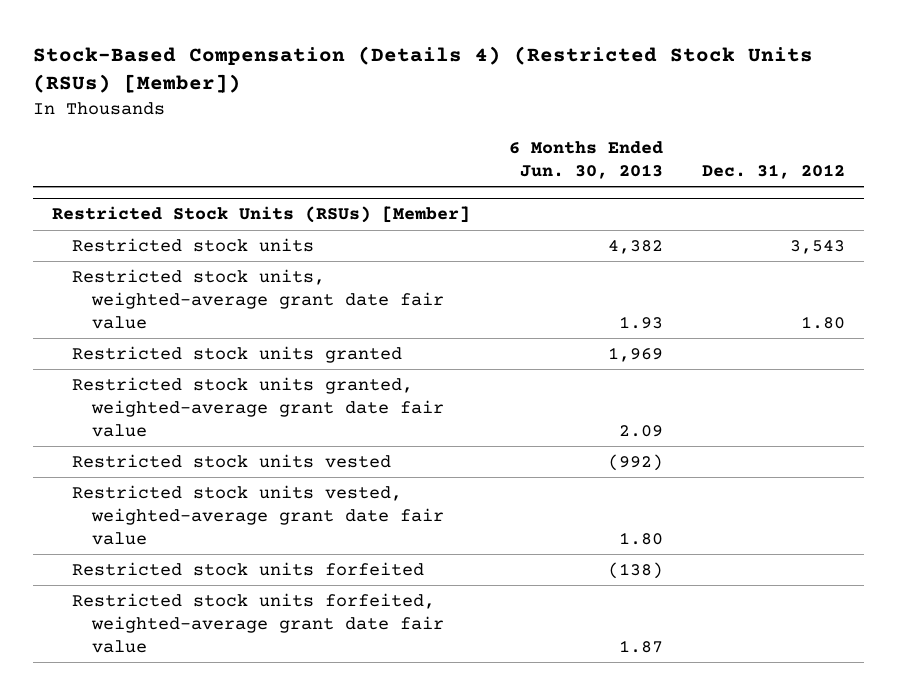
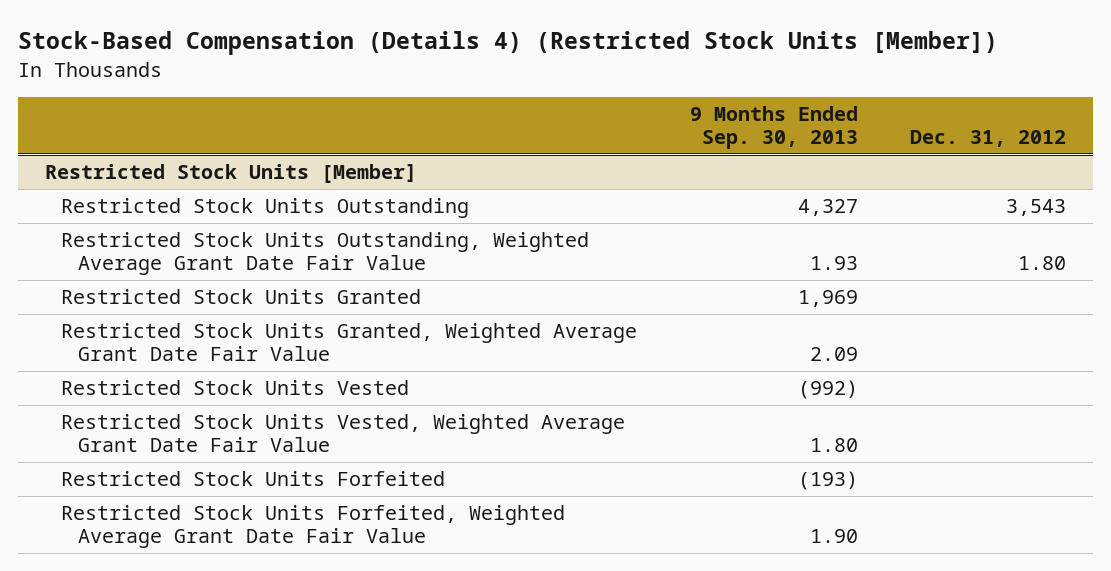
- Stock-Based Compensation (Details 4) (Restricted Stock Units (RSUs) [Member])
+ Stock-Based Compensation (Details 4) (Restricted Stock Units [Member])
- | 6 Months Ended Jun. 30, 2013 | Dec. 31, 2012
+ | 9 Months Ended Sep. 30, 2013 | Dec. 31, 2012
- Restricted Stock Units (RSUs) [Member]
- Restricted stock units | 4,382 | 3,543
- Restricted stock units, weighted-average grant date fair value | 1.93 | 1.80
- Restricted stock units granted | 1,969 |
- Restricted stock units granted, weighted-average grant date fair value | 2.09 |
- Restricted stock units vested | (992) |
- Restricted stock units vested, weighted-average grant date fair value | 1.80 |
- Restricted stock units forfeited | (138) |
- Restricted stock units forfeited, weighted-average grant date fair value | 1.87 |
+ Restricted Stock Units [Member]
+ Restricted Stock Units Outstanding | 4,327 | 3,543
+ Restricted Stock Units Outstanding, Weighted Average Grant Date Fair Value | 1.93 | 1.80
+ Restricted Stock Units Granted | 1,969 |
+ Restricted Stock Units Granted, Weighted Average Grant Date Fair Value | 2.09 |
+ Restricted Stock Units Vested | (992) |
+ Restricted Stock Units Vested, Weighted Average Grant Date Fair Value | 1.80 |
+ Restricted Stock Units Forfeited | (193) |
+ Restricted Stock Units Forfeited, Weighted Average Grant Date Fair Value | 1.90 |

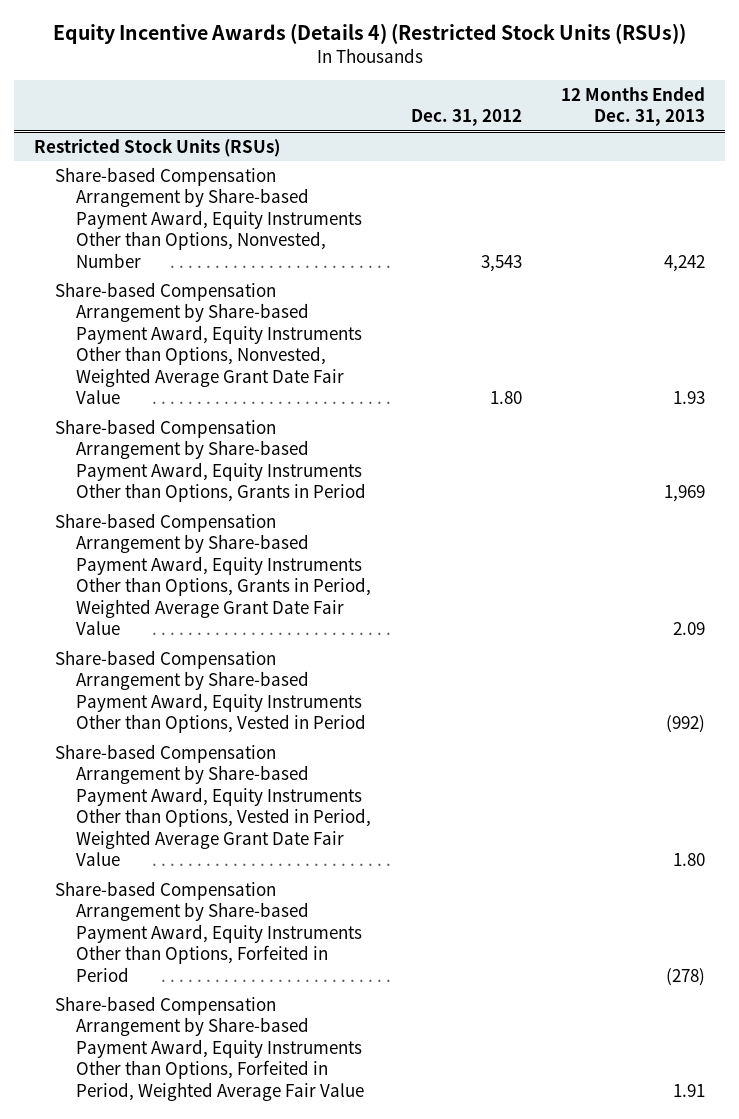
- Stock-Based Compensation (Details 4) (Restricted Stock Units [Member])
+ Equity Incentive Awards (Details 4) (Restricted Stock Units (RSUs))
- | 9 Months Ended Sep. 30, 2013 | Dec. 31, 2012
+ | Dec. 31, 2012 | 12 Months Ended Dec. 31, 2013
- Restricted Stock Units [Member]
- Restricted Stock Units Outstanding | 4,327 | 3,543
- Restricted Stock Units Outstanding, Weighted Average Grant Date Fair Value | 1.93 | 1.80
- Restricted Stock Units Granted | 1,969 |
- Restricted Stock Units Granted, Weighted Average Grant Date Fair Value | 2.09 |
- Restricted Stock Units Vested | (992) |
- Restricted Stock Units Vested, Weighted Average Grant Date Fair Value | 1.80 |
- Restricted Stock Units Forfeited | (193) |
- Restricted Stock Units Forfeited, Weighted Average Grant Date Fair Value | 1.90 |
+ Restricted Stock Units (RSUs)
+ Share-based Compensation Arrangement by Share-based Payment Award, Equity Instruments Other than Options, Nonvested, Number | 3,543 | 4,242
+ Share-based Compensation Arrangement by Share-based Payment Award, Equity Instruments Other than Options, Nonvested, Weighted Average Grant Date Fair Value | 1.80 | 1.93
+ Share-based Compensation Arrangement by Share-based Payment Award, Equity Instruments Other than Options, Grants in Period | | 1,969
+ Share-based Compensation Arrangement by Share-based Payment Award, Equity Instruments Other than Options, Grants in Period, Weighted Average Grant Date Fair Value | | 2.09
+ Share-based Compensation Arrangement by Share-based Payment Award, Equity Instruments Other than Options, Vested in Period | | (992)
+ Share-based Compensation Arrangement by Share-based Payment Award, Equity Instruments Other than Options, Vested in Period, Weighted Average Grant Date Fair Value | | 1.80
+ Share-based Compensation Arrangement by Share-based Payment Award, Equity Instruments Other than Options, Forfeited in Period | | (278)
+ Share-based Compensation Arrangement by Share-based Payment Award, Equity Instruments Other than Options, Forfeited in Period, Weighted Average Fair Value | | 1.91

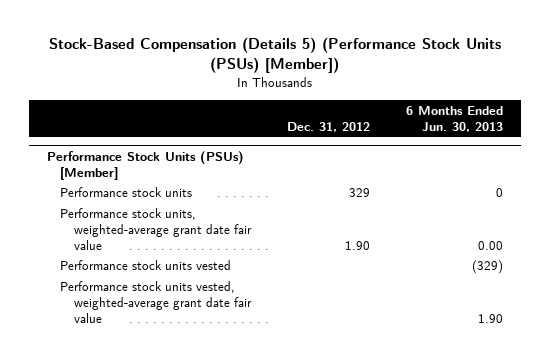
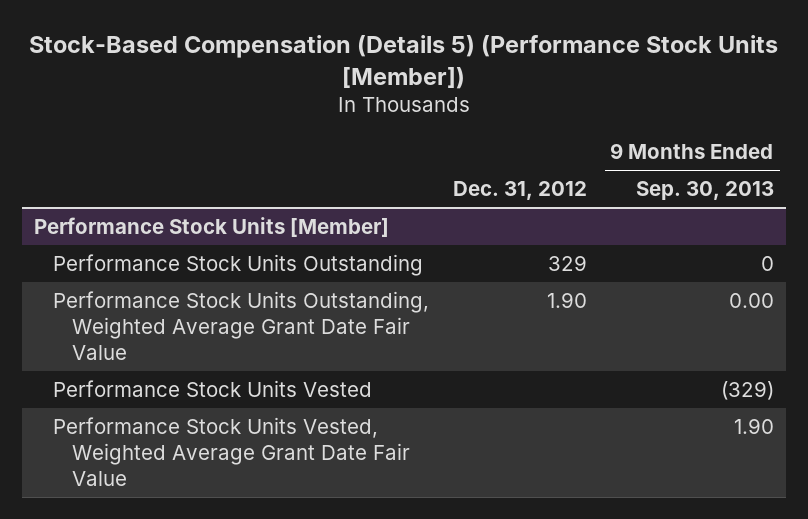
- Stock-Based Compensation (Details 5) (Performance Stock Units (PSUs) [Member])
+ Stock-Based Compensation (Details 5) (Performance Stock Units [Member])
- | Dec. 31, 2012 | 6 Months Ended Jun. 30, 2013
+ | Dec. 31, 2012 | 9 Months Ended Sep. 30, 2013
- Performance Stock Units (PSUs) [Member]
- Performance stock units | 329 | 0
- Performance stock units, weighted-average grant date fair value | 1.90 | 0.00
- Performance stock units vested | | (329)
- Performance stock units vested, weighted-average grant date fair value | | 1.90
+ Performance Stock Units [Member]
+ Performance Stock Units Outstanding | 329 | 0
+ Performance Stock Units Outstanding, Weighted Average Grant Date Fair Value | 1.90 | 0.00
+ Performance Stock Units Vested | | (329)
+ Performance Stock Units Vested, Weighted Average Grant Date Fair Value | | 1.90

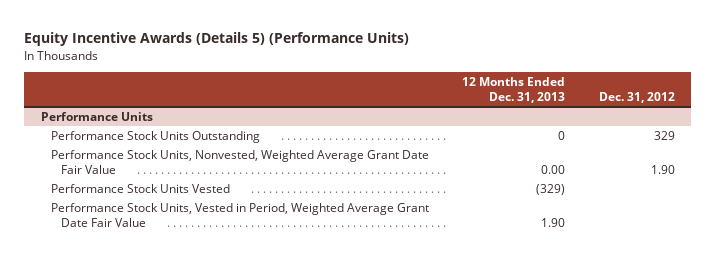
- Stock-Based Compensation (Details 5) (Performance Stock Units [Member])
+ Equity Incentive Awards (Details 5) (Performance Units)
- | Dec. 31, 2012 | 9 Months Ended Sep. 30, 2013
+ | 12 Months Ended Dec. 31, 2013 | Dec. 31, 2012
- Performance Stock Units [Member]
+ Performance Units
- Performance Stock Units Outstanding, Weighted Average Grant Date Fair Value | 1.90 | 0.00
+ Performance Stock Units, Nonvested, Weighted Average Grant Date Fair Value | 0.00 | 1.90
- Performance Stock Units Vested, Weighted Average Grant Date Fair Value | | 1.90
+ Performance Stock Units, Vested in Period, Weighted Average Grant Date Fair Value | 1.90 |

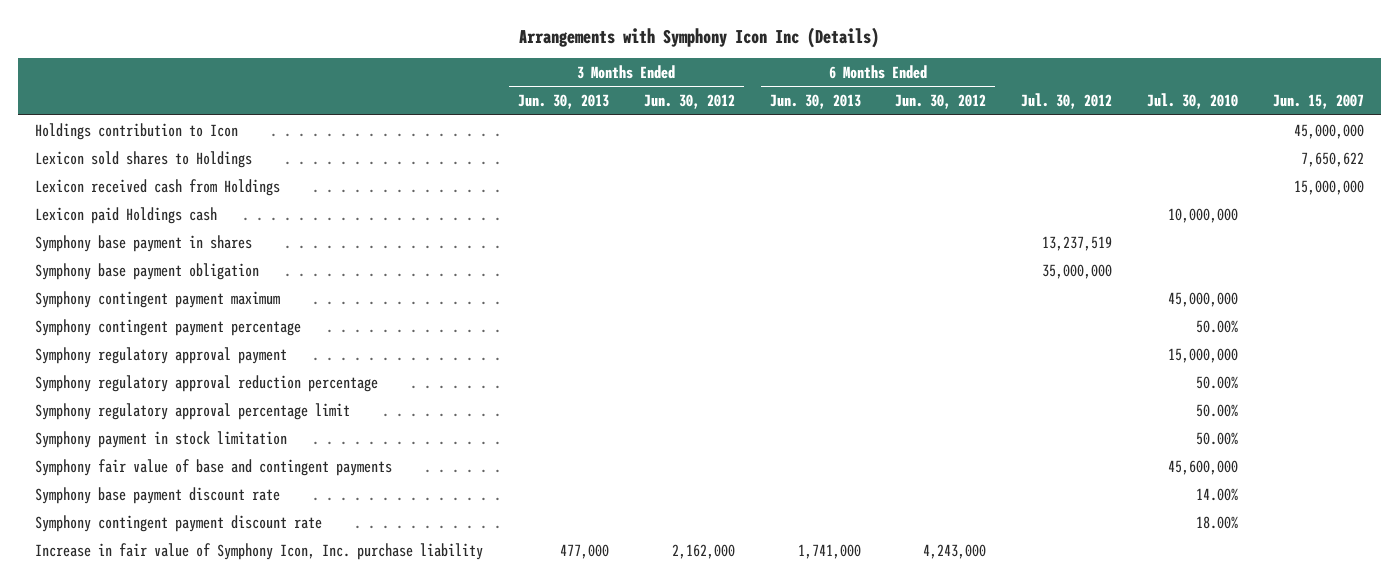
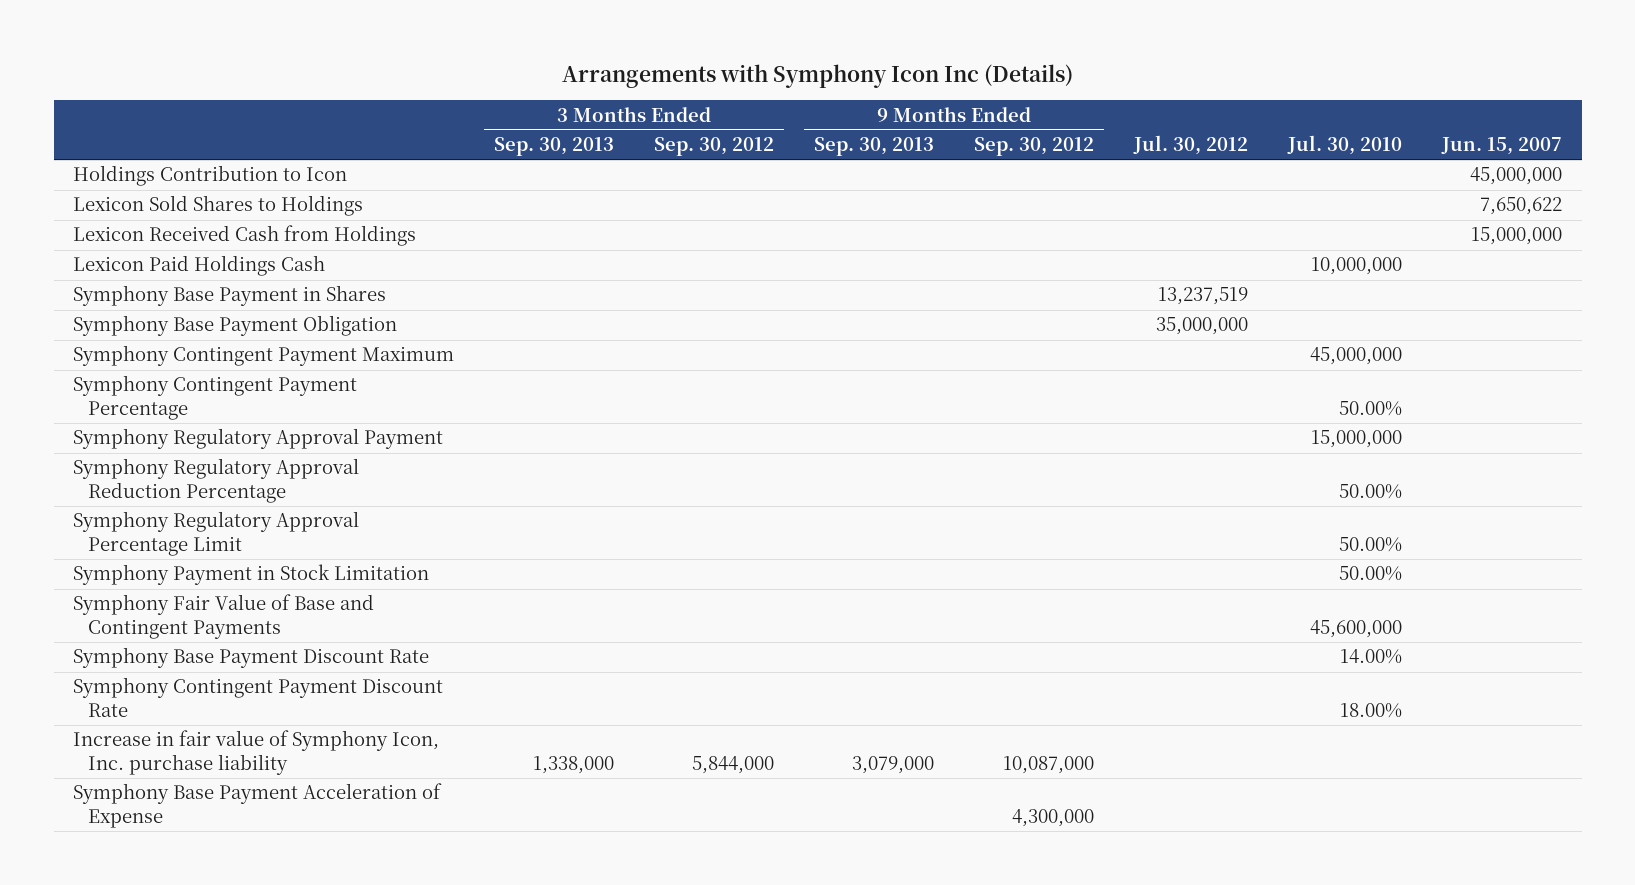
- | 3 Months Ended Jun. 30, 2013 | 3 Months Ended Jun. 30, 2012 | 6 Months Ended Jun. 30, 2013 | 6 Months Ended Jun. 30, 2012 | Jul. 30, 2012 | Jul. 30, 2010 | Jun. 15, 2007
+ | 3 Months Ended Sep. 30, 2013 | 3 Months Ended Sep. 30, 2012 | 9 Months Ended Sep. 30, 2013 | 9 Months Ended Sep. 30, 2012 | Jul. 30, 2012 | Jul. 30, 2010 | Jun. 15, 2007
- Holdings contribution to Icon | | | | | | | 45,000,000
- Lexicon sold shares to Holdings | | | | | | | 7,650,622
- Lexicon received cash from Holdings | | | | | | | 15,000,000
- Lexicon paid Holdings cash | | | | | | 10,000,000 |
- Symphony base payment in shares | | | | | 13,237,519 | |
- Symphony base payment obligation | | | | | 35,000,000 | |
- Symphony contingent payment maximum | | | | | | 45,000,000 |
- Symphony contingent payment percentage | | | | | | 50.00% |
- Symphony regulatory approval payment | | | | | | 15,000,000 |
- Symphony regulatory approval reduction percentage | | | | | | 50.00% |
- Symphony regulatory approval percentage limit | | | | | | 50.00% |
- Symphony payment in stock limitation | | | | | | 50.00% |
- Symphony fair value of base and contingent payments | | | | | | 45,600,000 |
- Symphony base payment discount rate | | | | | | 14.00% |
- Symphony contingent payment discount rate | | | | | | 18.00% |
+ Holdings Contribution to Icon | | | | | | | 45,000,000
+ Lexicon Sold Shares to Holdings | | | | | | | 7,650,622
+ Lexicon Received Cash from Holdings | | | | | | | 15,000,000
+ Lexicon Paid Holdings Cash | | | | | | 10,000,000 |
+ Symphony Base Payment in Shares | | | | | 13,237,519 | |
+ Symphony Base Payment Obligation | | | | | 35,000,000 | |
+ Symphony Contingent Payment Maximum | | | | | | 45,000,000 |
+ Symphony Contingent Payment Percentage | | | | | | 50.00% |
+ Symphony Regulatory Approval Payment | | | | | | 15,000,000 |
+ Symphony Regulatory Approval Reduction Percentage | | | | | | 50.00% |
+ Symphony Regulatory Approval Percentage Limit | | | | | | 50.00% |
+ Symphony Payment in Stock Limitation | | | | | | 50.00% |
+ Symphony Fair Value of Base and Contingent Payments | | | | | | 45,600,000 |
+ Symphony Base Payment Discount Rate | | | | | | 14.00% |
+ Symphony Contingent Payment Discount Rate | | | | | | 18.00% |
+ Symphony Base Payment Acceleration of Expense | | | | 4,300,000 | | |

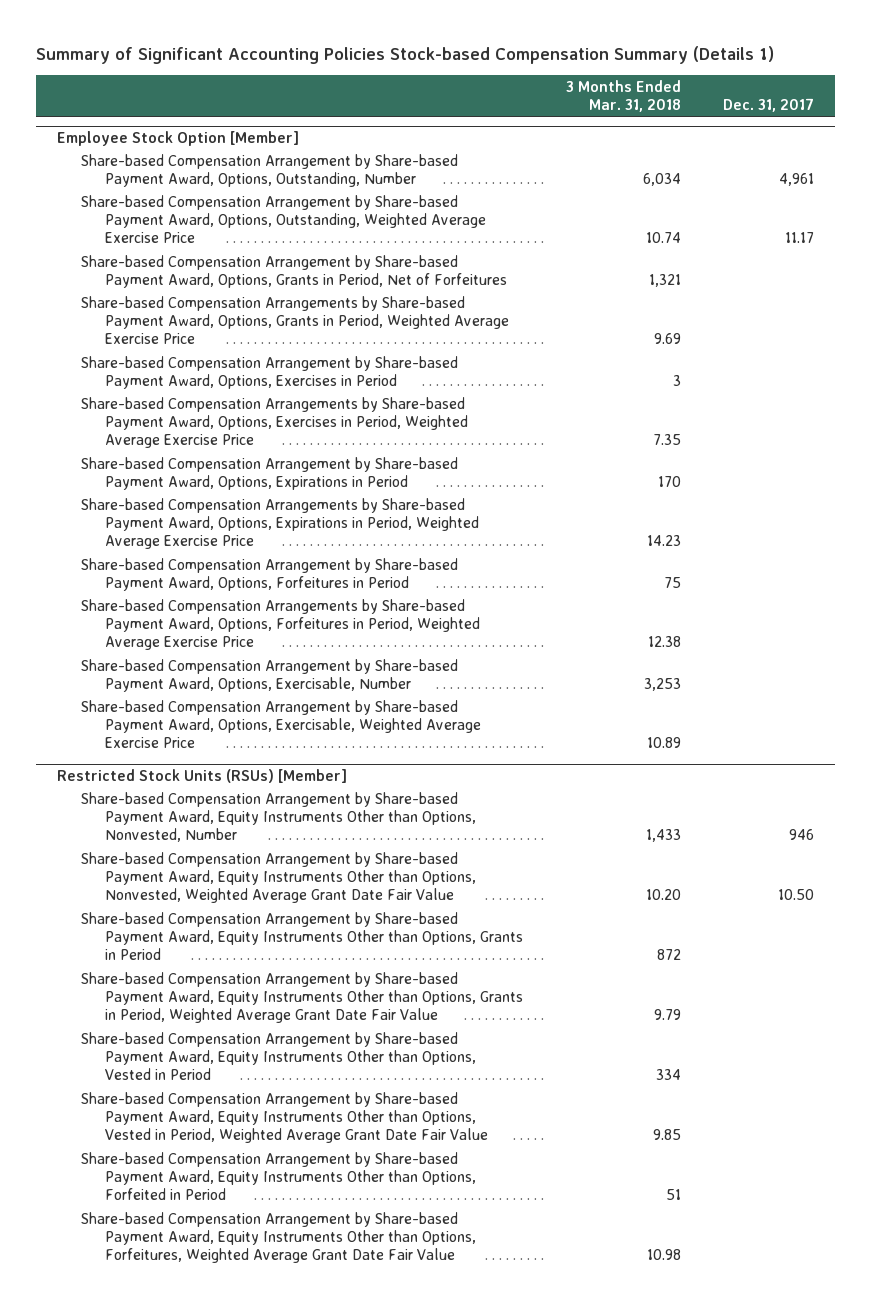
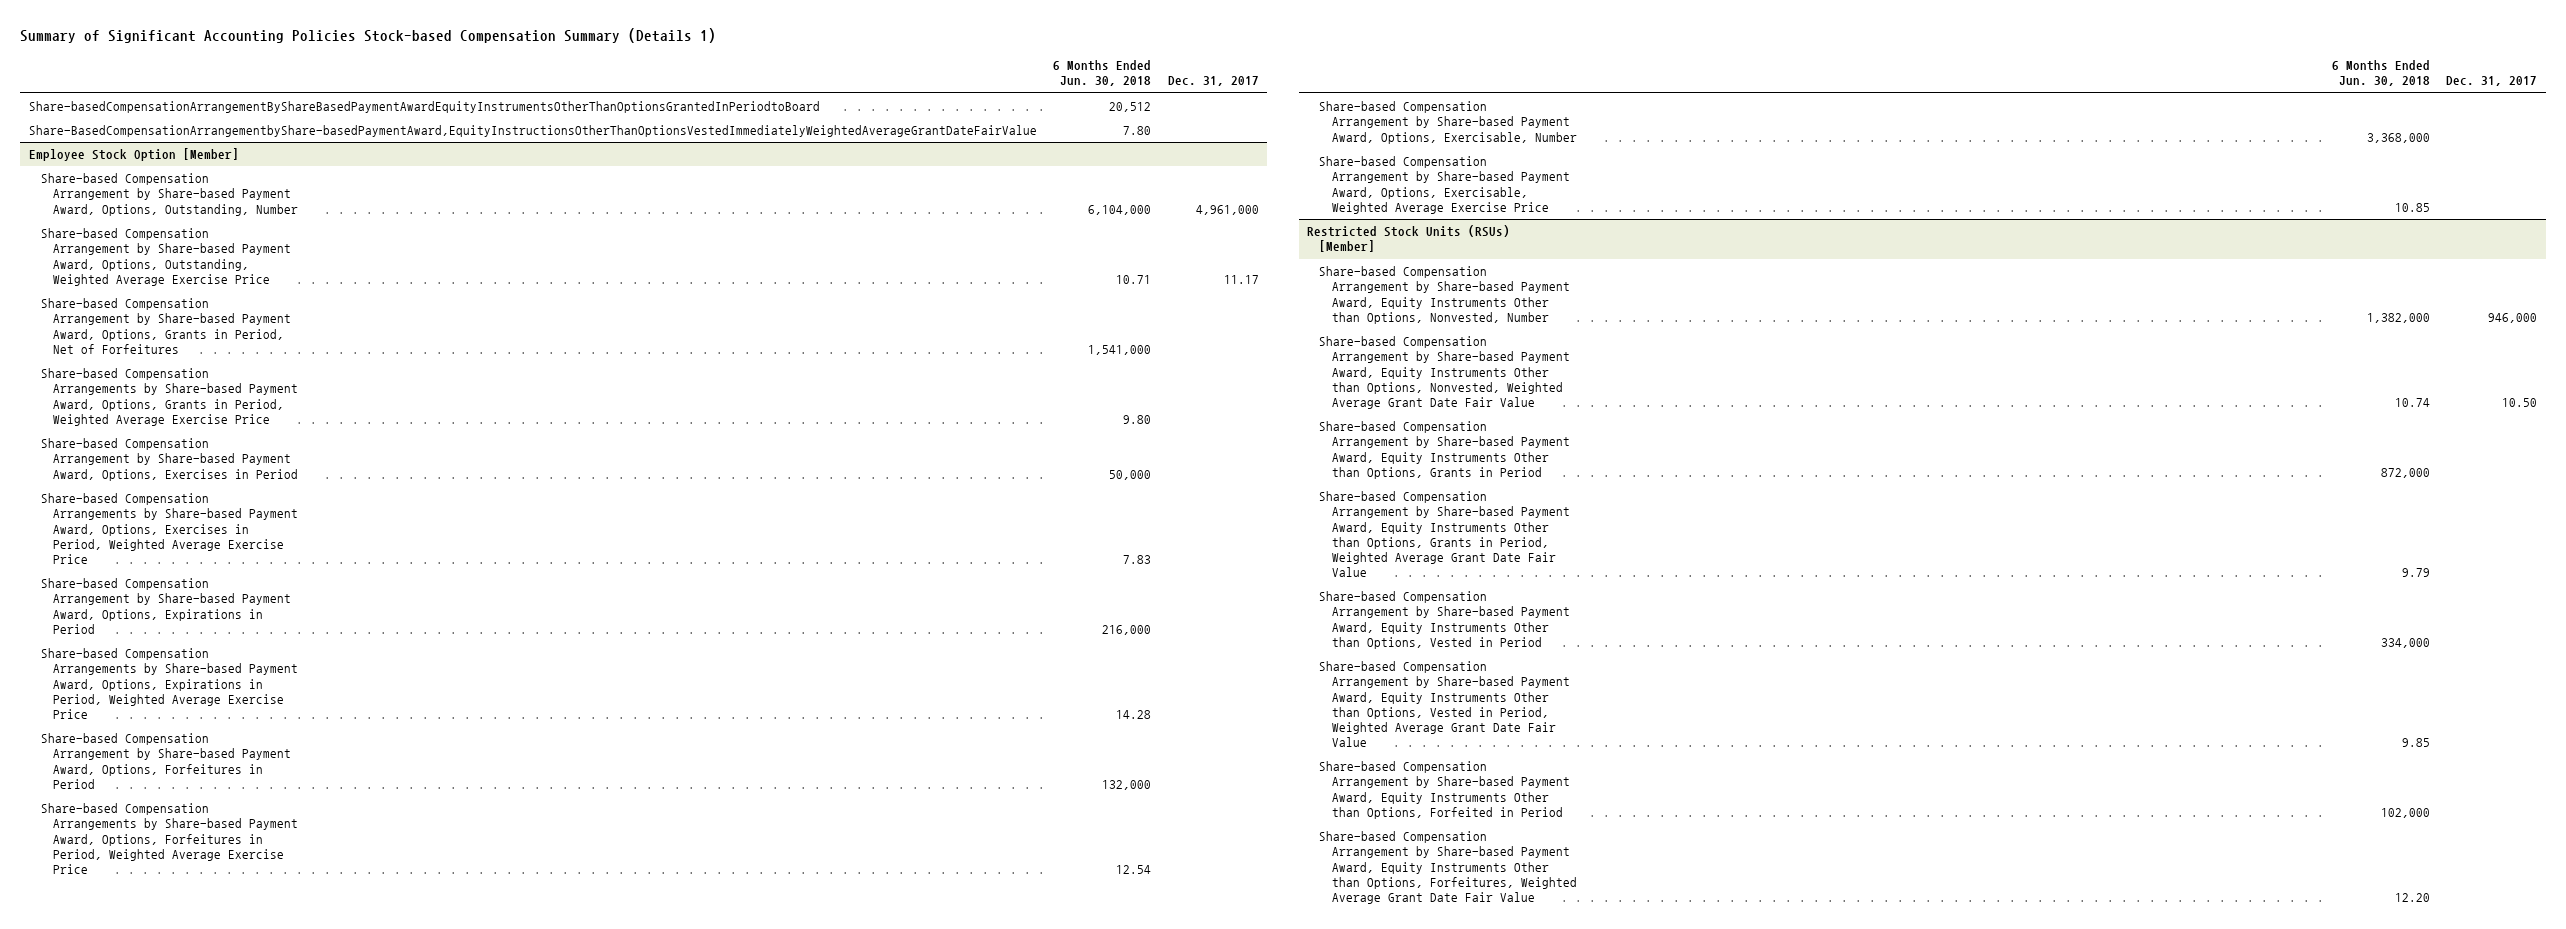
- | 3 Months Ended Mar. 31, 2018 | Dec. 31, 2017
+ | 6 Months Ended Jun. 30, 2018 | Dec. 31, 2017
+ Share-basedCompensationArrangementByShareBasedPaymentAwardEquityInstrumentsOtherThanOptionsGrantedInPeriodtoBoard | 20,512 |
+ Share-BasedCompensationArrangementbyShare-basedPaymentAward,EquityInstructionsOtherThanOptionsVestedImmediatelyWeightedAverageGrantDateFairValue | 7.80 |
@ Employee Stock Option [Member]
- Share-based Compensation Arrangement by Share-based Payment Award, Options, Outstanding, Number | 6,034 | 4,961
+ Share-based Compensation Arrangement by Share-based Payment Award, Options, Outstanding, Number | 6,104,000 | 4,961,000
@ Restricted Stock Units (RSUs) [Member]
- Share-based Compensation Arrangement by Share-based Payment Award, Equity Instruments Other than Options, Nonvested, Number | 1,433 | 946
+ Share-based Compensation Arrangement by Share-based Payment Award, Equity Instruments Other than Options, Nonvested, Number | 1,382,000 | 946,000

